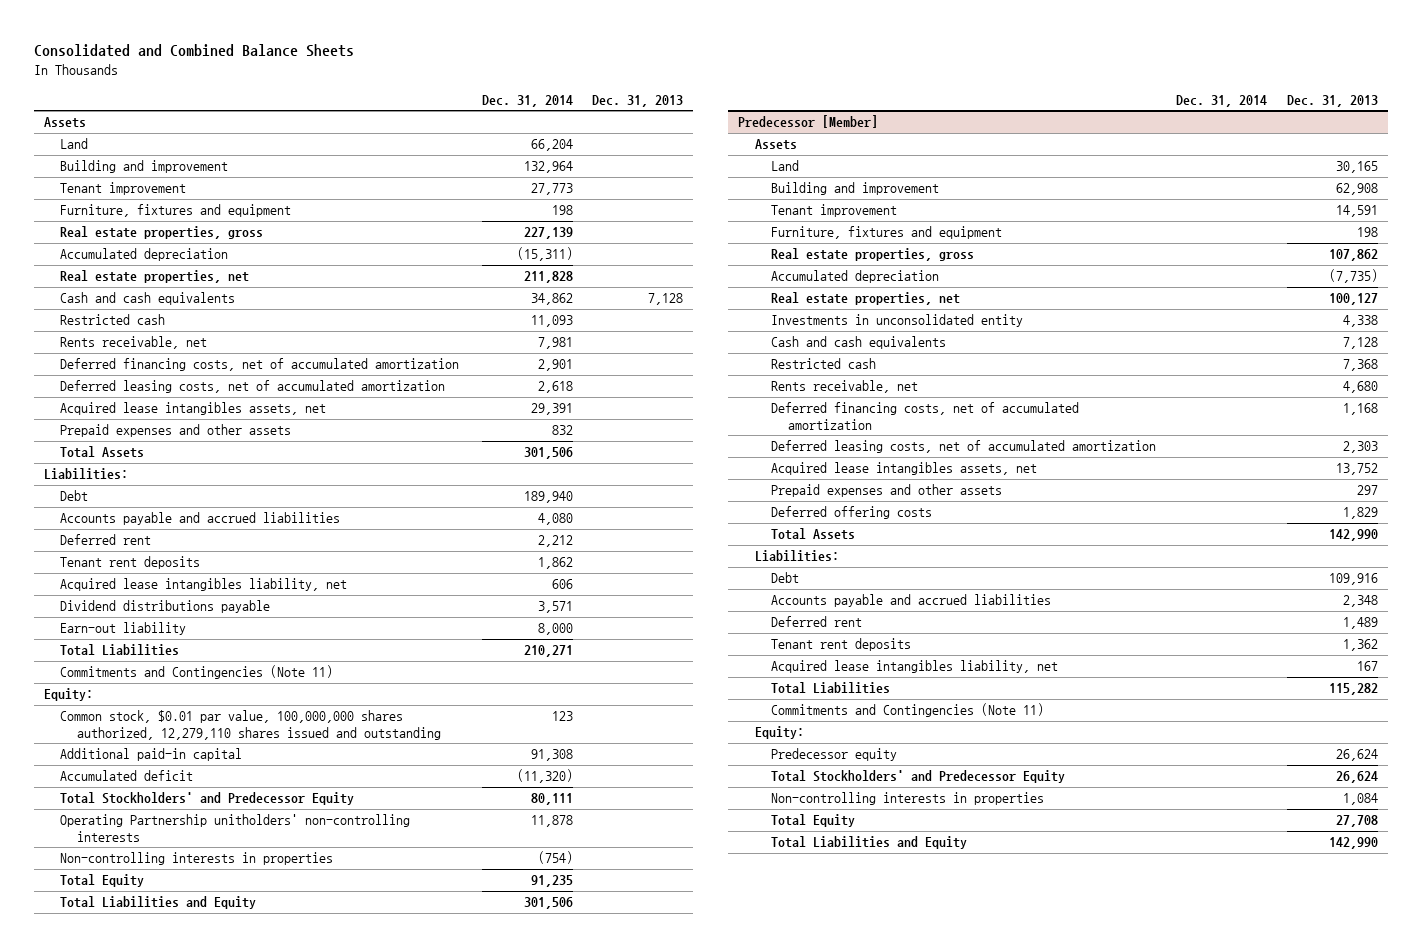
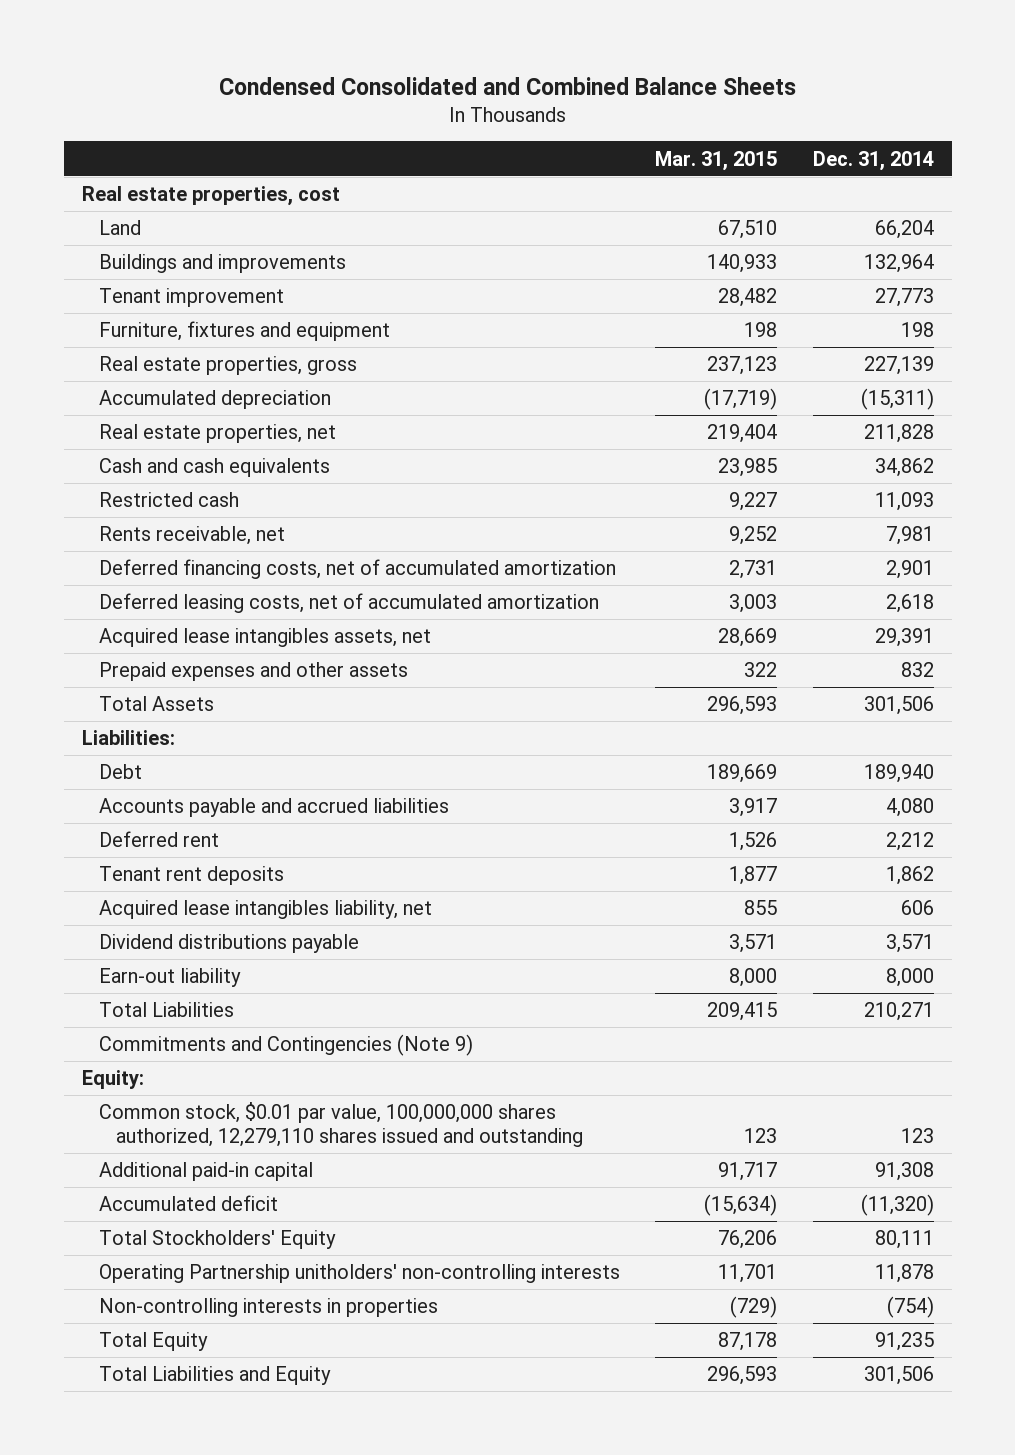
- Consolidated and Combined Balance Sheets
+ Condensed Consolidated and Combined Balance Sheets
- | Dec. 31, 2014 | Dec. 31, 2013
+ | Mar. 31, 2015 | Dec. 31, 2014
- Assets
+ Real estate properties, cost
- Building and improvement | 132,964 |
+ Buildings and improvements | 140,933 | 132,964
- Commitments and Contingencies (Note 11)
+ Commitments and Contingencies (Note 9)
- Total Stockholders' and Predecessor Equity | 80,111 |
+ Total Stockholders' Equity | 76,206 | 80,111
- Predecessor [Member]
- Assets
- Land | | 30,165
- Building and improvement | | 62,908
- Tenant improvement | | 14,591
- Furniture, fixtures and equipment | | 198
- Real estate properties, gross | | 107,862
- Accumulated depreciation | | (7,735)
- Real estate properties, net | | 100,127
- Investments in unconsolidated entity | | 4,338
- Cash and cash equivalents | | 7,128
- Restricted cash | | 7,368
- Rents receivable, net | | 4,680
- Deferred financing costs, net of accumulated amortization | | 1,168
- Deferred leasing costs, net of accumulated amortization | | 2,303
- Acquired lease intangibles assets, net | | 13,752
- Prepaid expenses and other assets | | 297
- Deferred offering costs | | 1,829
- Total Assets | | 142,990
- Liabilities:
- Debt | | 109,916
- Accounts payable and accrued liabilities | | 2,348
- Deferred rent | | 1,489
- Tenant rent deposits | | 1,362
- Acquired lease intangibles liability, net | | 167
- Total Liabilities | | 115,282
- Commitments and Contingencies (Note 11)
- Equity:
- Predecessor equity | | 26,624
- Total Stockholders' and Predecessor Equity | | 26,624
- Non-controlling interests in properties | | 1,084
- Total Equity | | 27,708
- Total Liabilities and Equity | | 142,990

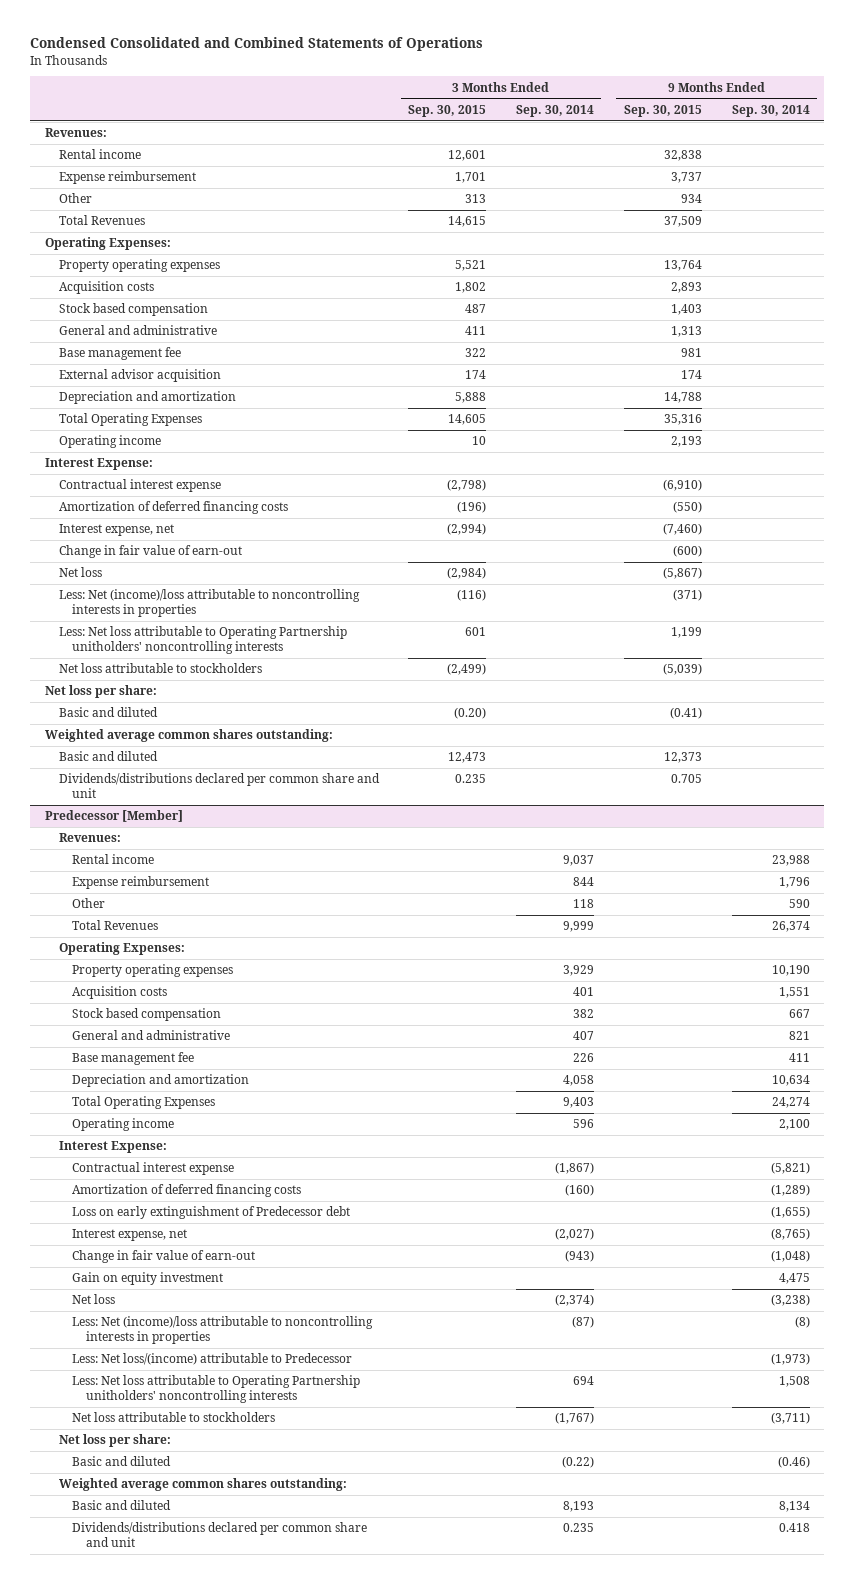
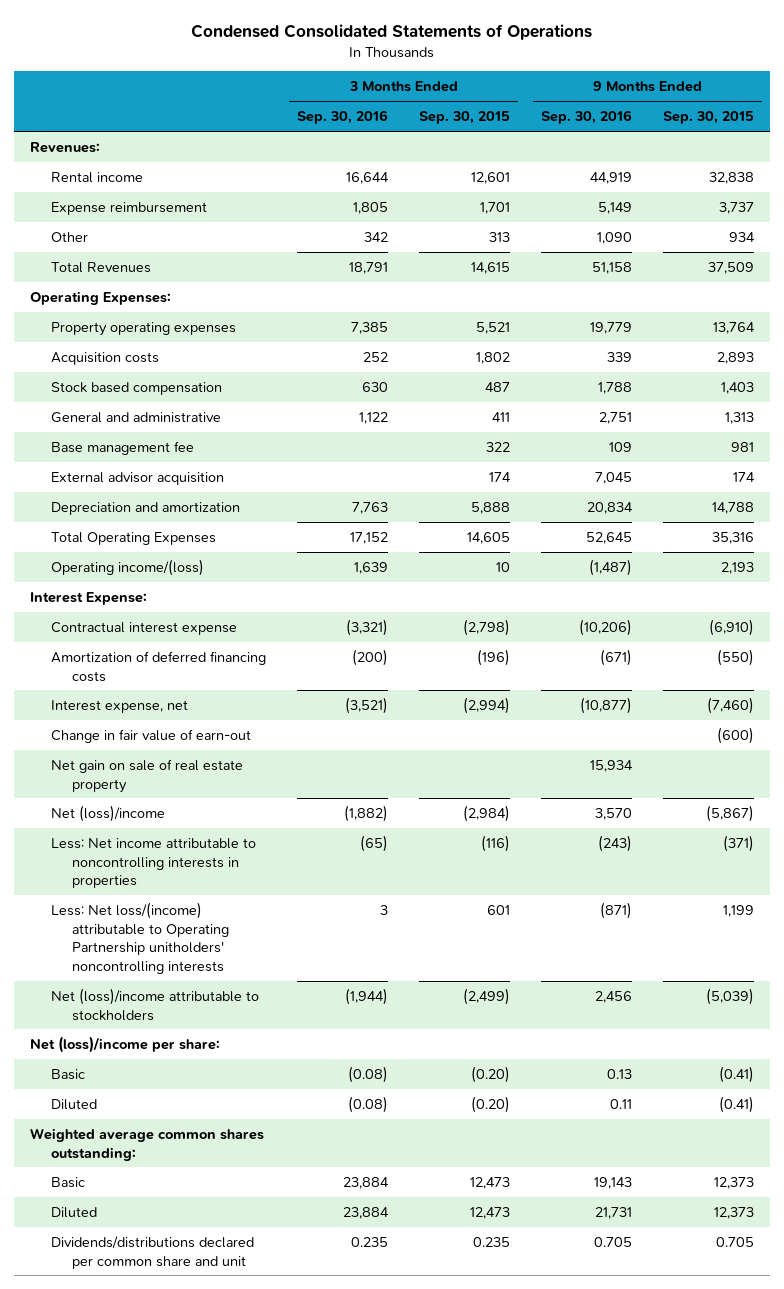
- Condensed Consolidated and Combined Statements of Operations
+ Condensed Consolidated Statements of Operations
- | 3 Months Ended Sep. 30, 2015 | 3 Months Ended Sep. 30, 2014 | 9 Months Ended Sep. 30, 2015 | 9 Months Ended Sep. 30, 2014
+ | 3 Months Ended Sep. 30, 2016 | 3 Months Ended Sep. 30, 2015 | 9 Months Ended Sep. 30, 2016 | 9 Months Ended Sep. 30, 2015
- Operating income | 10 | | 2,193 |
+ Operating income/(loss) | 1,639 | 10 | (1,487) | 2,193
- Net loss | (2,984) | | (5,867) |
- Less: Net (income)/loss attributable to noncontrolling interests in properties | (116) | | (371) |
- Less: Net loss attributable to Operating Partnership unitholders' noncontrolling interests | 601 | | 1,199 |
- Net loss attributable to stockholders | (2,499) | | (5,039) |
- Net loss per share:
- Basic and diluted | (0.20) | | (0.41) |
+ Net gain on sale of real estate property | | | 15,934 |
+ Net (loss)/income | (1,882) | (2,984) | 3,570 | (5,867)
+ Less: Net income attributable to noncontrolling interests in properties | (65) | (116) | (243) | (371)
+ Less: Net loss/(income) attributable to Operating Partnership unitholders' noncontrolling interests | 3 | 601 | (871) | 1,199
+ Net (loss)/income attributable to stockholders | (1,944) | (2,499) | 2,456 | (5,039)
+ Net (loss)/income per share:
+ Basic | (0.08) | (0.20) | 0.13 | (0.41)
+ Diluted | (0.08) | (0.20) | 0.11 | (0.41)
- Basic and diluted | 12,473 | | 12,373 |
+ Basic | 23,884 | 12,473 | 19,143 | 12,373
+ Diluted | 23,884 | 12,473 | 21,731 | 12,373
- Predecessor [Member]
- Revenues:
- Rental income | | 9,037 | | 23,988
- Expense reimbursement | | 844 | | 1,796
- Other | | 118 | | 590
- Total Revenues | | 9,999 | | 26,374
- Operating Expenses:
- Property operating expenses | | 3,929 | | 10,190
- Acquisition costs | | 401 | | 1,551
- Stock based compensation | | 382 | | 667
- General and administrative | | 407 | | 821
- Base management fee | | 226 | | 411
- Depreciation and amortization | | 4,058 | | 10,634
- Total Operating Expenses | | 9,403 | | 24,274
- Operating income | | 596 | | 2,100
- Interest Expense:
- Contractual interest expense | | (1,867) | | (5,821)
- Amortization of deferred financing costs | | (160) | | (1,289)
- Loss on early extinguishment of Predecessor debt | | | | (1,655)
- Interest expense, net | | (2,027) | | (8,765)
- Change in fair value of earn-out | | (943) | | (1,048)
- Gain on equity investment | | | | 4,475
- Net loss | | (2,374) | | (3,238)
- Less: Net (income)/loss attributable to noncontrolling interests in properties | | (87) | | (8)
- Less: Net loss/(income) attributable to Predecessor | | | | (1,973)
- Less: Net loss attributable to Operating Partnership unitholders' noncontrolling interests | | 694 | | 1,508
- Net loss attributable to stockholders | | (1,767) | | (3,711)
- Net loss per share:
- Basic and diluted | | (0.22) | | (0.46)
- Weighted average common shares outstanding:
- Basic and diluted | | 8,193 | | 8,134
- Dividends/distributions declared per common share and unit | | 0.235 | | 0.418

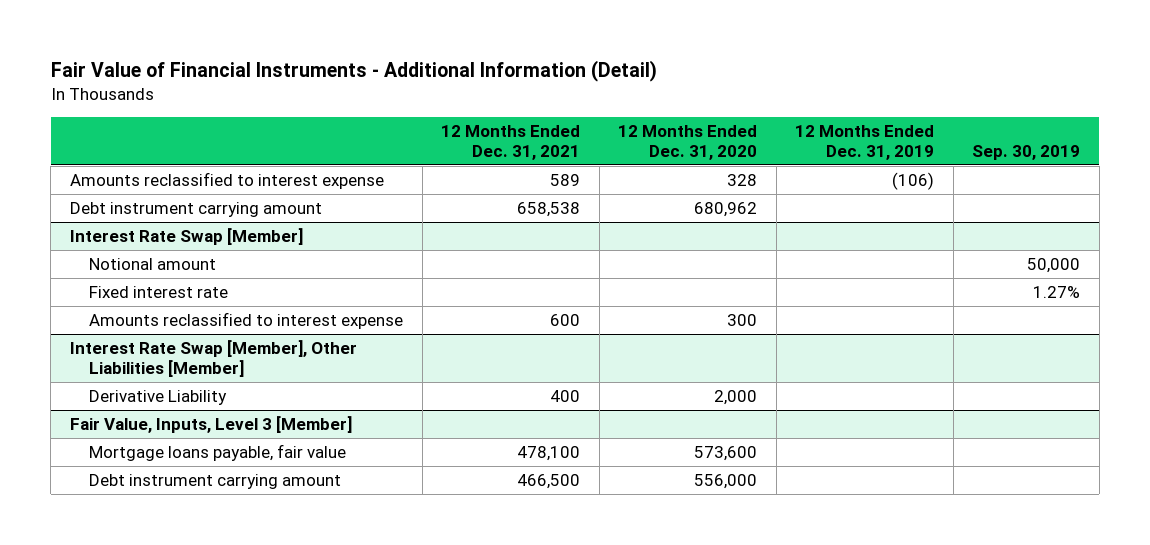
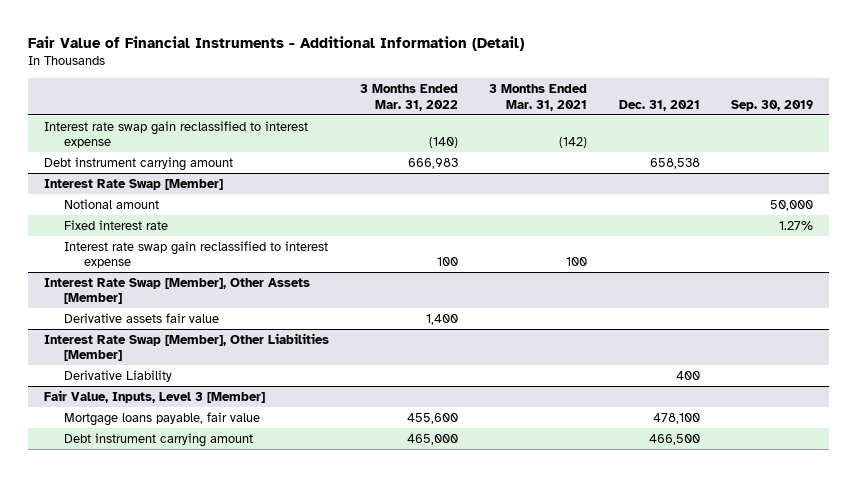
- | 12 Months Ended Dec. 31, 2021 | 12 Months Ended Dec. 31, 2020 | 12 Months Ended Dec. 31, 2019 | Sep. 30, 2019
+ | 3 Months Ended Mar. 31, 2022 | 3 Months Ended Mar. 31, 2021 | Dec. 31, 2021 | Sep. 30, 2019
- Amounts reclassified to interest expense | 589 | 328 | (106) |
+ Interest rate swap gain reclassified to interest expense | (140) | (142) | |
@ Interest Rate Swap [Member]
- Amounts reclassified to interest expense | 600 | 300 | |
+ Interest rate swap gain reclassified to interest expense | 100 | 100 | |
+ Interest Rate Swap [Member], Other Assets [Member]
+ Derivative assets fair value | 1,400 | | |

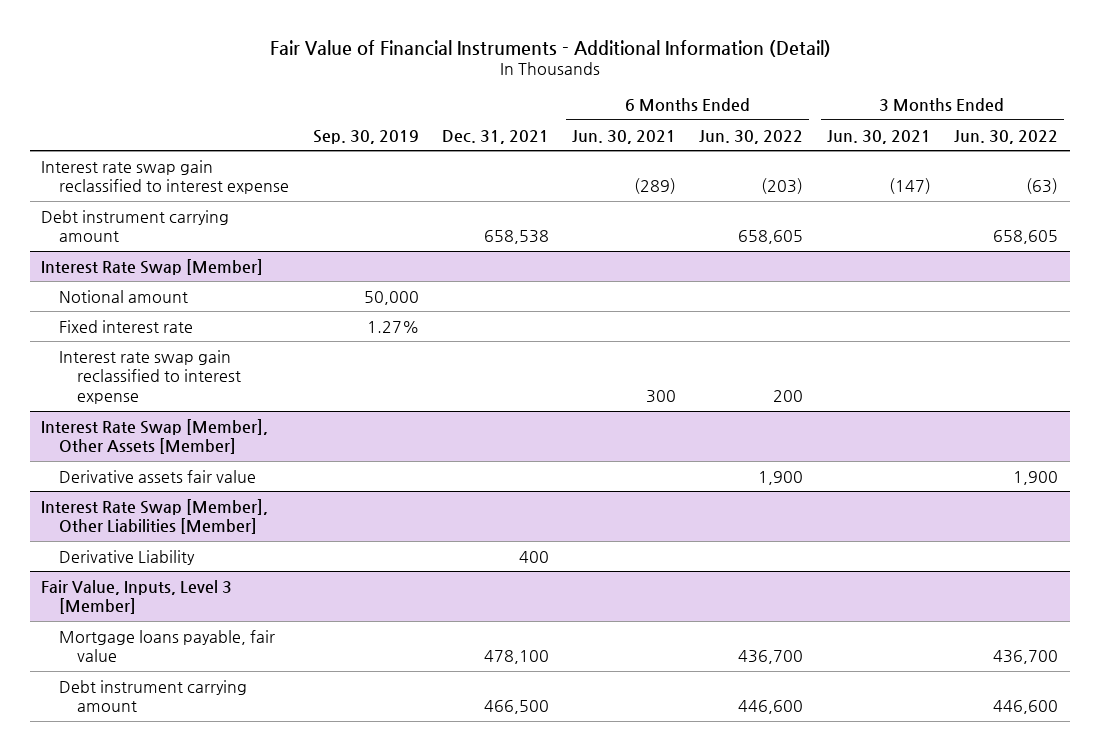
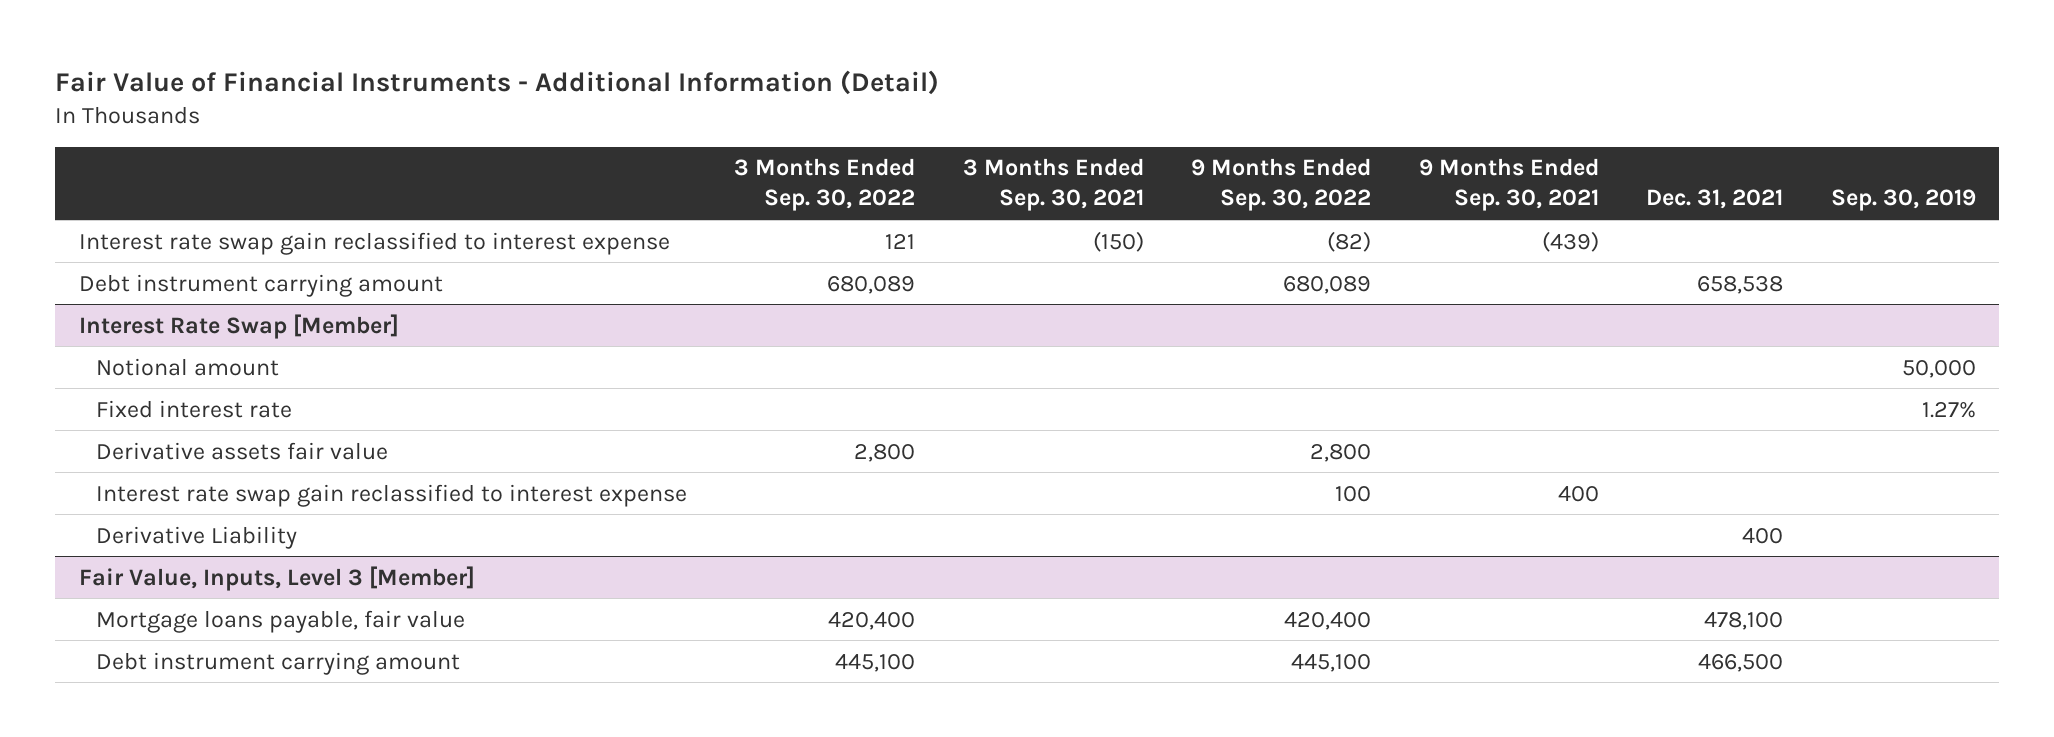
- | Sep. 30, 2019 | Dec. 31, 2021 | 6 Months Ended Jun. 30, 2021 | 6 Months Ended Jun. 30, 2022 | 3 Months Ended Jun. 30, 2021 | 3 Months Ended Jun. 30, 2022
+ | 3 Months Ended Sep. 30, 2022 | 3 Months Ended Sep. 30, 2021 | 9 Months Ended Sep. 30, 2022 | 9 Months Ended Sep. 30, 2021 | Dec. 31, 2021 | Sep. 30, 2019
@ Interest Rate Swap [Member]
+ Derivative assets fair value | 2,800 | | 2,800 | | |
- Interest Rate Swap [Member], Other Assets [Member]
- Derivative assets fair value | | | | 1,900 | | 1,900
- Interest Rate Swap [Member], Other Liabilities [Member]
- Derivative Liability | | 400 | | | |
@ Interest Rate Swap [Member]
+ Derivative Liability | | | | | 400 |

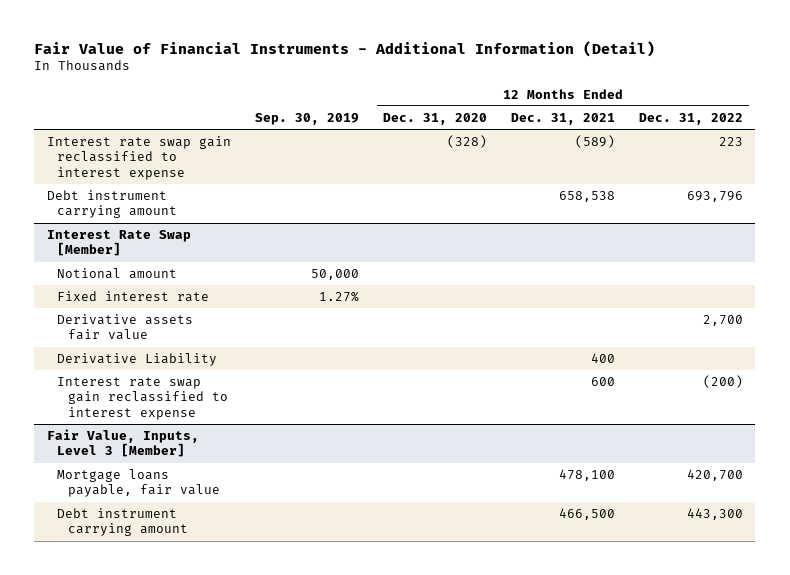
- | 3 Months Ended Sep. 30, 2022 | 3 Months Ended Sep. 30, 2021 | 9 Months Ended Sep. 30, 2022 | 9 Months Ended Sep. 30, 2021 | Dec. 31, 2021 | Sep. 30, 2019
+ | Sep. 30, 2019 | 12 Months Ended Dec. 31, 2020 | 12 Months Ended Dec. 31, 2021 | 12 Months Ended Dec. 31, 2022
@ Interest Rate Swap [Member]
moved down: Interest rate swap gain reclassified to interest expense | | | 600 | (200)

